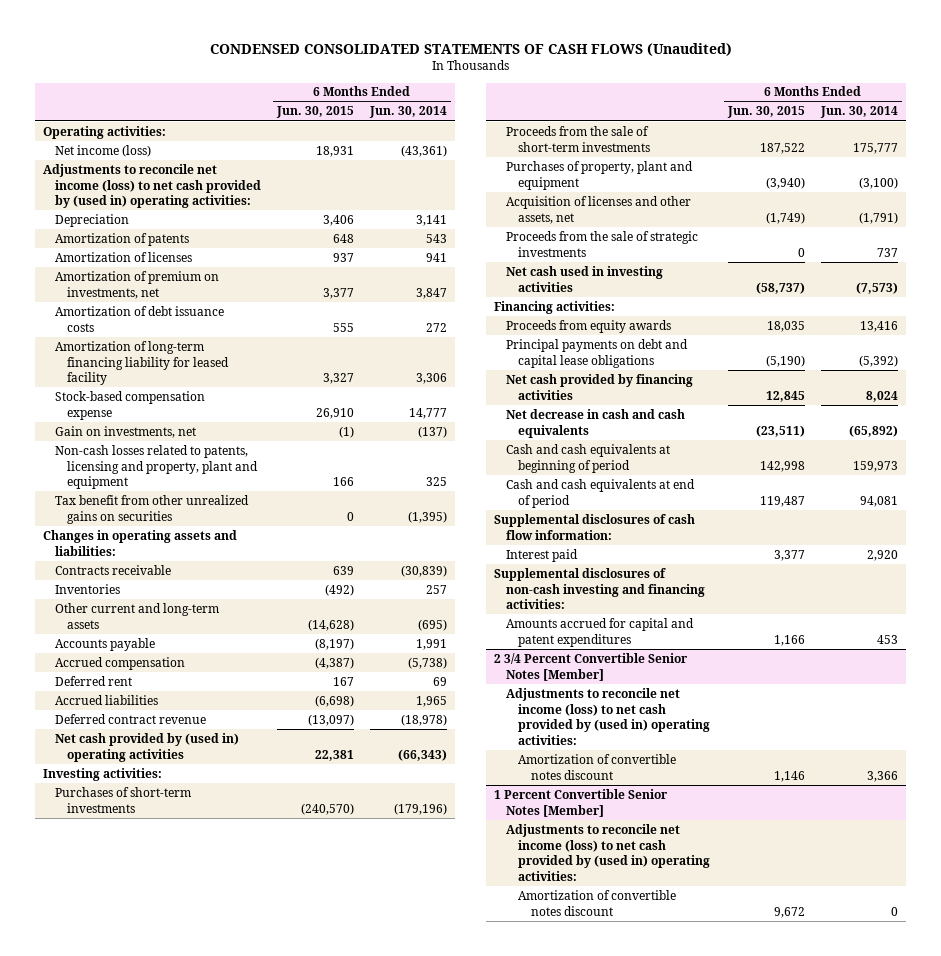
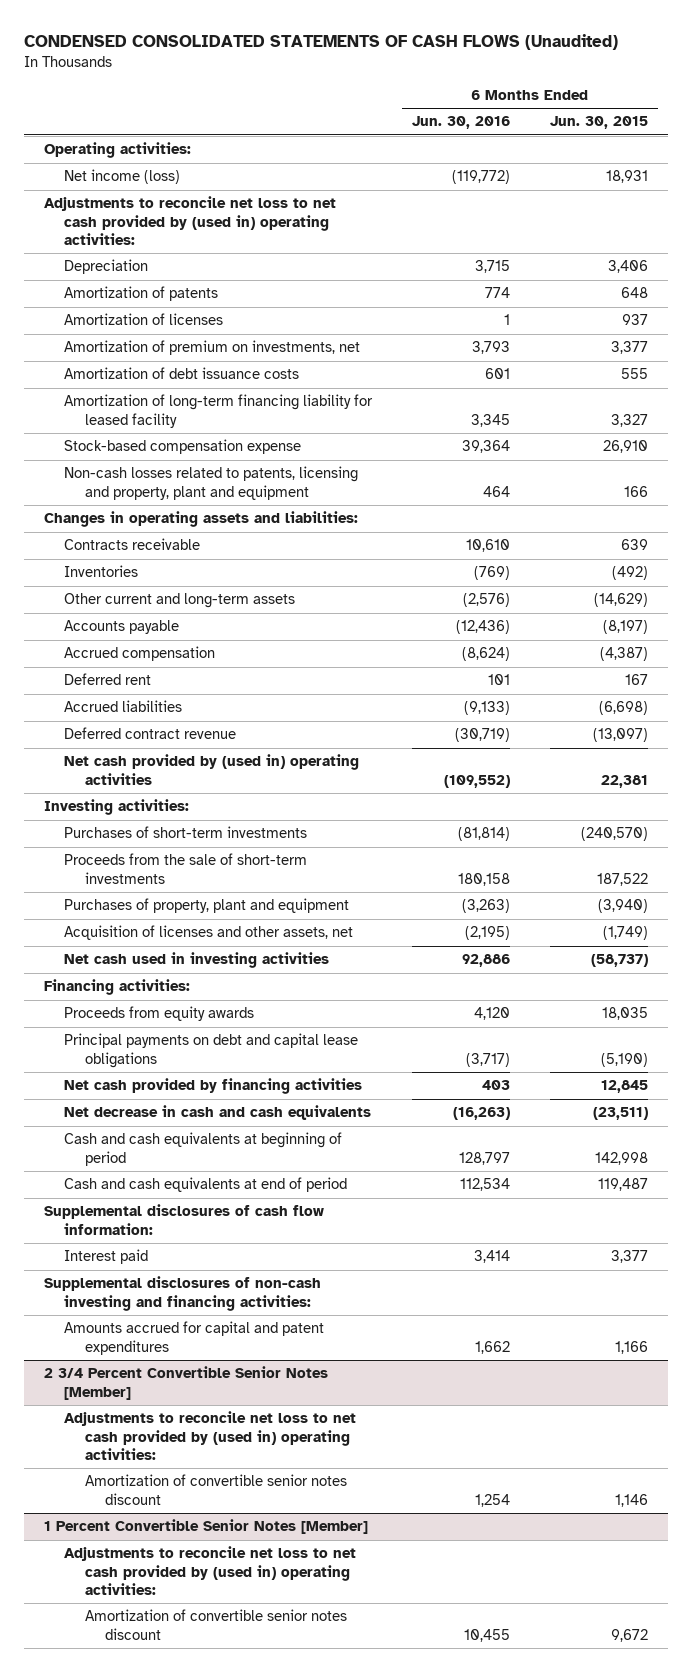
- | 6 Months Ended Jun. 30, 2015 | 6 Months Ended Jun. 30, 2014
+ | 6 Months Ended Jun. 30, 2016 | 6 Months Ended Jun. 30, 2015
- Adjustments to reconcile net income (loss) to net cash provided by (used in) operating activities:
+ Adjustments to reconcile net loss to net cash provided by (used in) operating activities:
- Gain on investments, net | (1) | (137)
- Tax benefit from other unrealized gains on securities | 0 | (1,395)
- Other current and long-term assets | (14,628) | (695)
+ Other current and long-term assets | (2,576) | (14,629)
- Proceeds from the sale of strategic investments | 0 | 737
@ 2 3/4 Percent Convertible Senior Notes [Member]
- Adjustments to reconcile net income (loss) to net cash provided by (used in) operating activities:
- Amortization of convertible notes discount | 1,146 | 3,366
+ Adjustments to reconcile net loss to net cash provided by (used in) operating activities:
+ Amortization of convertible senior notes discount | 1,254 | 1,146
@ 1 Percent Convertible Senior Notes [Member]
- Adjustments to reconcile net income (loss) to net cash provided by (used in) operating activities:
- Amortization of convertible notes discount | 9,672 | 0
+ Adjustments to reconcile net loss to net cash provided by (used in) operating activities:
+ Amortization of convertible senior notes discount | 10,455 | 9,672

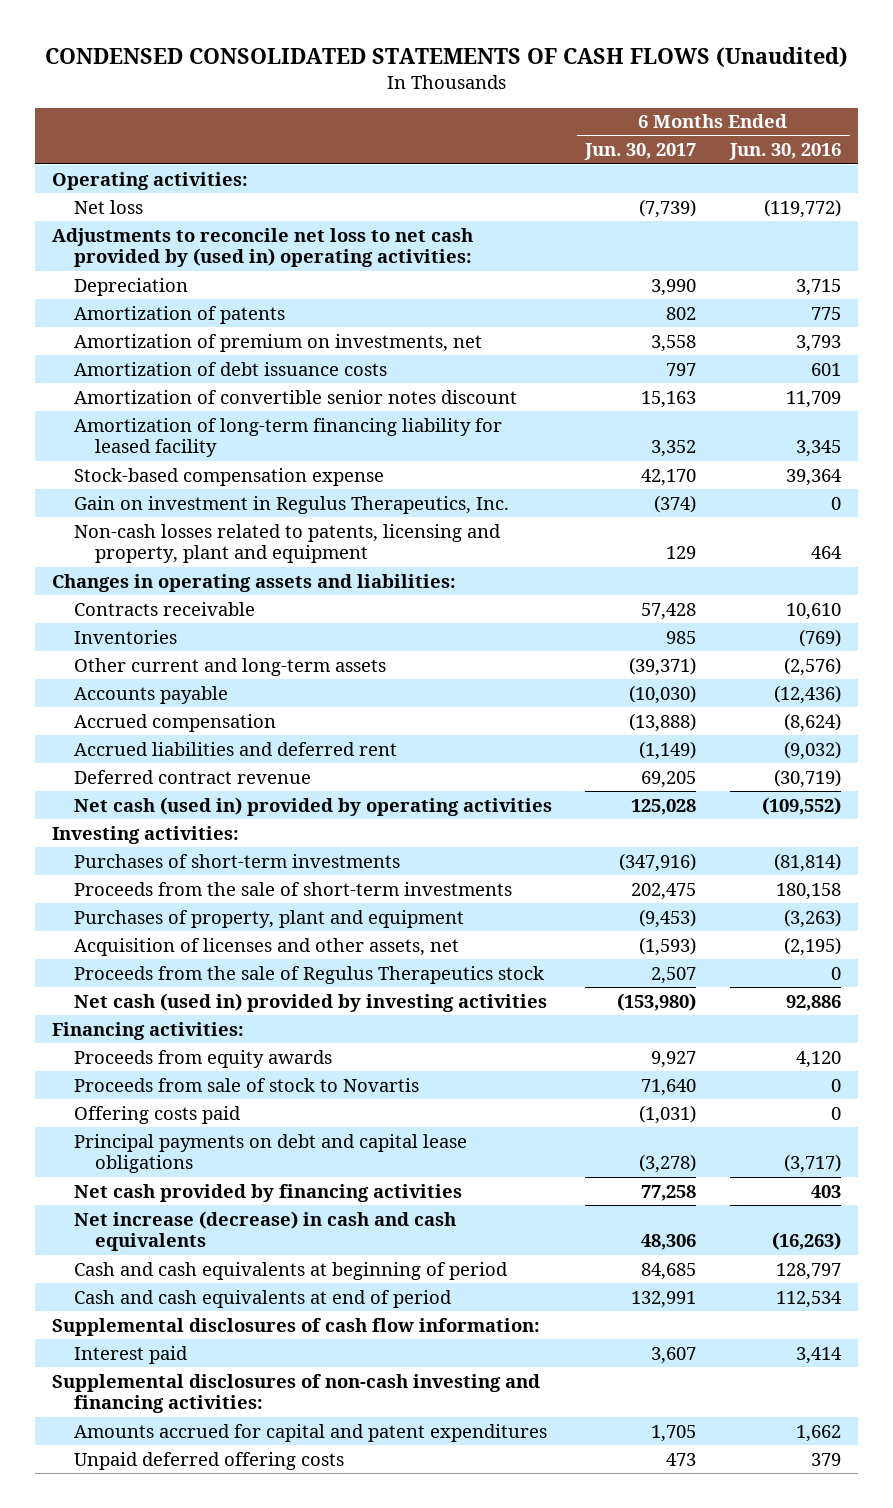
- | 6 Months Ended Jun. 30, 2016 | 6 Months Ended Jun. 30, 2015
+ | 6 Months Ended Jun. 30, 2017 | 6 Months Ended Jun. 30, 2016
- Net income (loss) | (119,772) | 18,931
+ Net loss | (7,739) | (119,772)
- Amortization of patents | 774 | 648
- Amortization of licenses | 1 | 937
+ Amortization of patents | 802 | 775
+ Amortization of convertible senior notes discount | 15,163 | 11,709
+ Gain on investment in Regulus Therapeutics, Inc. | (374) | 0
- Deferred rent | 101 | 167
- Accrued liabilities | (9,133) | (6,698)
+ Accrued liabilities and deferred rent | (1,149) | (9,032)
- Net cash provided by (used in) operating activities | (109,552) | 22,381
+ Net cash (used in) provided by operating activities | 125,028 | (109,552)
- Net cash used in investing activities | 92,886 | (58,737)
+ Proceeds from the sale of Regulus Therapeutics stock | 2,507 | 0
+ Net cash (used in) provided by investing activities | (153,980) | 92,886
+ Proceeds from sale of stock to Novartis | 71,640 | 0
+ Offering costs paid | (1,031) | 0
- Net decrease in cash and cash equivalents | (16,263) | (23,511)
+ Net increase (decrease) in cash and cash equivalents | 48,306 | (16,263)
- 2 3/4 Percent Convertible Senior Notes [Member]
- Adjustments to reconcile net loss to net cash provided by (used in) operating activities:
- Amortization of convertible senior notes discount | 1,254 | 1,146
- 1 Percent Convertible Senior Notes [Member]
- Adjustments to reconcile net loss to net cash provided by (used in) operating activities:
- Amortization of convertible senior notes discount | 10,455 | 9,672
+ Unpaid deferred offering costs | 473 | 379

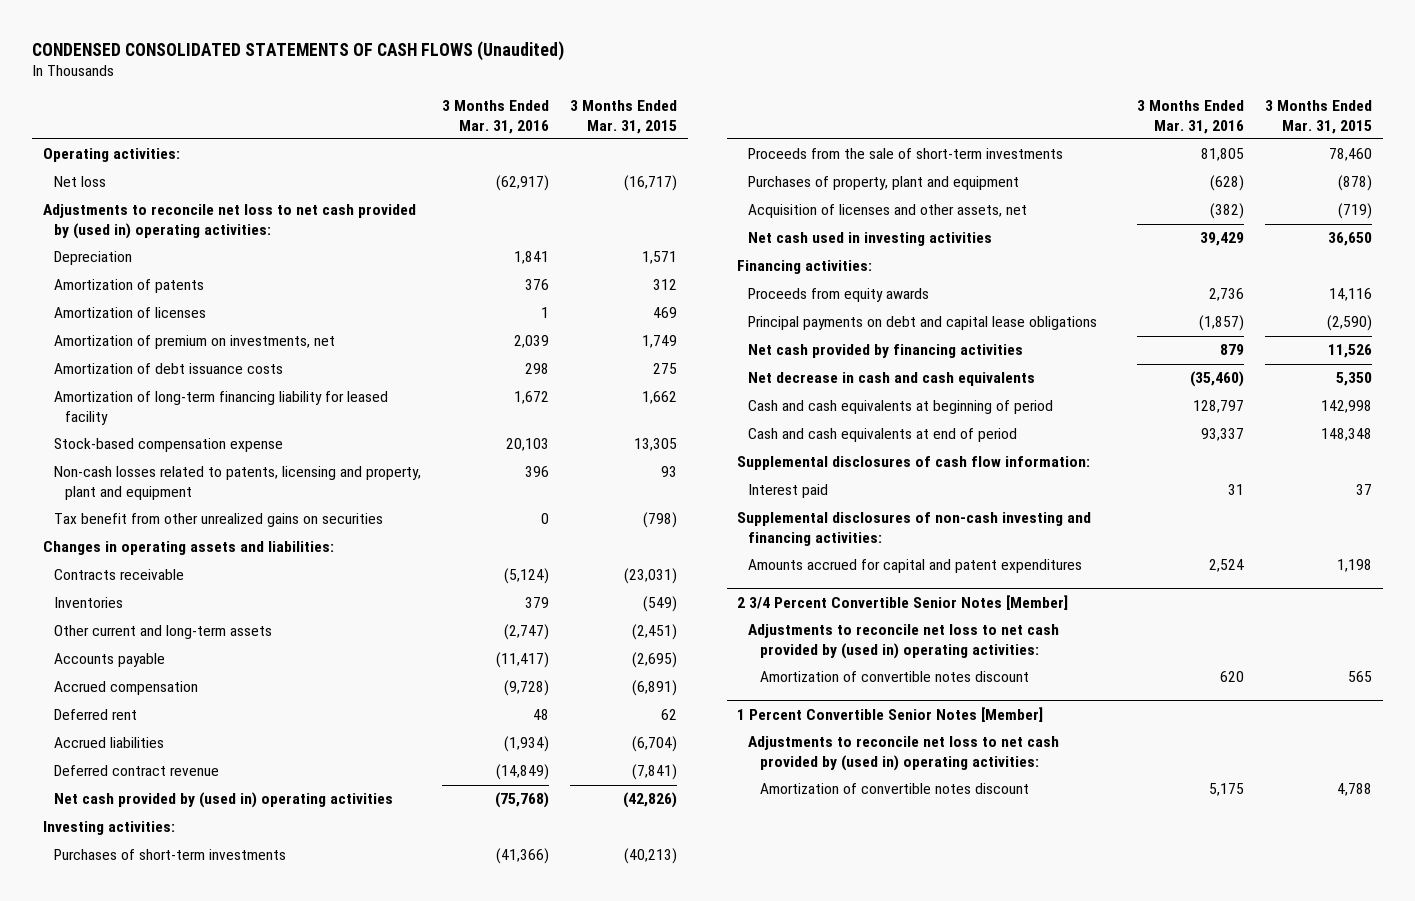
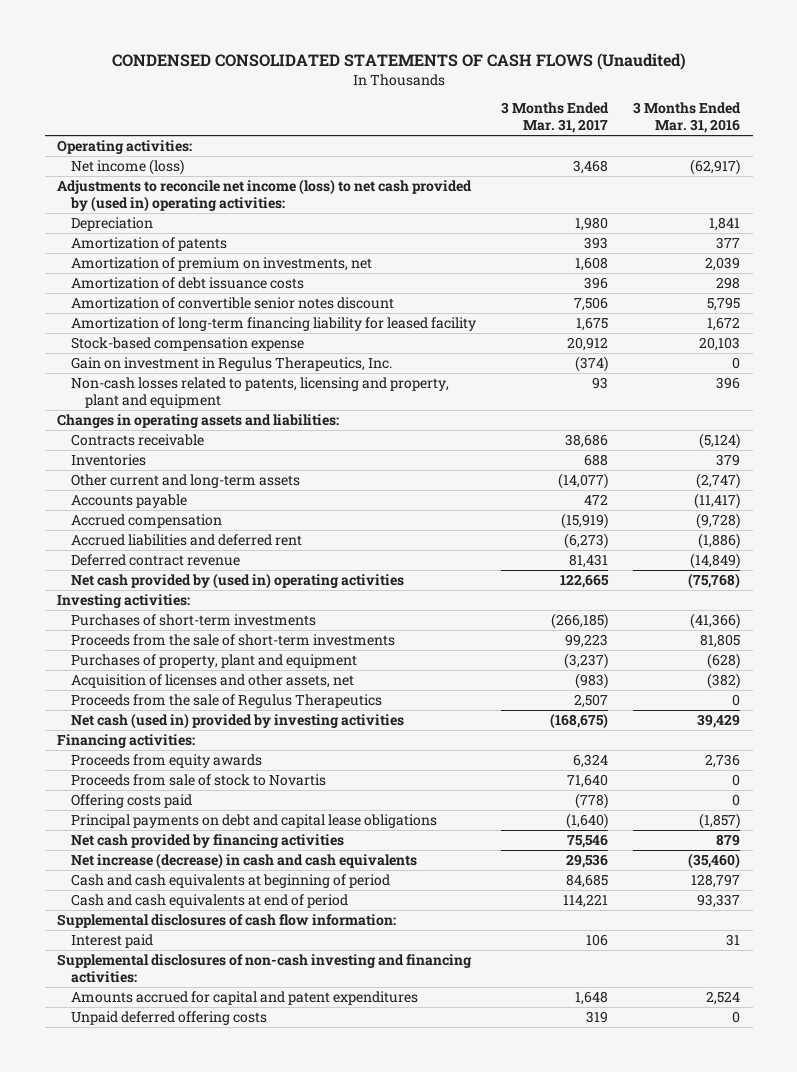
- | 3 Months Ended Mar. 31, 2016 | 3 Months Ended Mar. 31, 2015
+ | 3 Months Ended Mar. 31, 2017 | 3 Months Ended Mar. 31, 2016
- Net loss | (62,917) | (16,717)
- Adjustments to reconcile net loss to net cash provided by (used in) operating activities:
+ Net income (loss) | 3,468 | (62,917)
+ Adjustments to reconcile net income (loss) to net cash provided by (used in) operating activities:
- Amortization of patents | 376 | 312
- Amortization of licenses | 1 | 469
+ Amortization of patents | 393 | 377
+ Amortization of convertible senior notes discount | 7,506 | 5,795
+ Gain on investment in Regulus Therapeutics, Inc. | (374) | 0
- Tax benefit from other unrealized gains on securities | 0 | (798)
- Deferred rent | 48 | 62
- Accrued liabilities | (1,934) | (6,704)
+ Accrued liabilities and deferred rent | (6,273) | (1,886)
- Net cash used in investing activities | 39,429 | 36,650
+ Proceeds from the sale of Regulus Therapeutics | 2,507 | 0
+ Net cash (used in) provided by investing activities | (168,675) | 39,429
+ Proceeds from sale of stock to Novartis | 71,640 | 0
+ Offering costs paid | (778) | 0
- Net decrease in cash and cash equivalents | (35,460) | 5,350
+ Net increase (decrease) in cash and cash equivalents | 29,536 | (35,460)
- 2 3/4 Percent Convertible Senior Notes [Member]
- Adjustments to reconcile net loss to net cash provided by (used in) operating activities:
- Amortization of convertible notes discount | 620 | 565
- 1 Percent Convertible Senior Notes [Member]
- Adjustments to reconcile net loss to net cash provided by (used in) operating activities:
- Amortization of convertible notes discount | 5,175 | 4,788
+ Unpaid deferred offering costs | 319 | 0

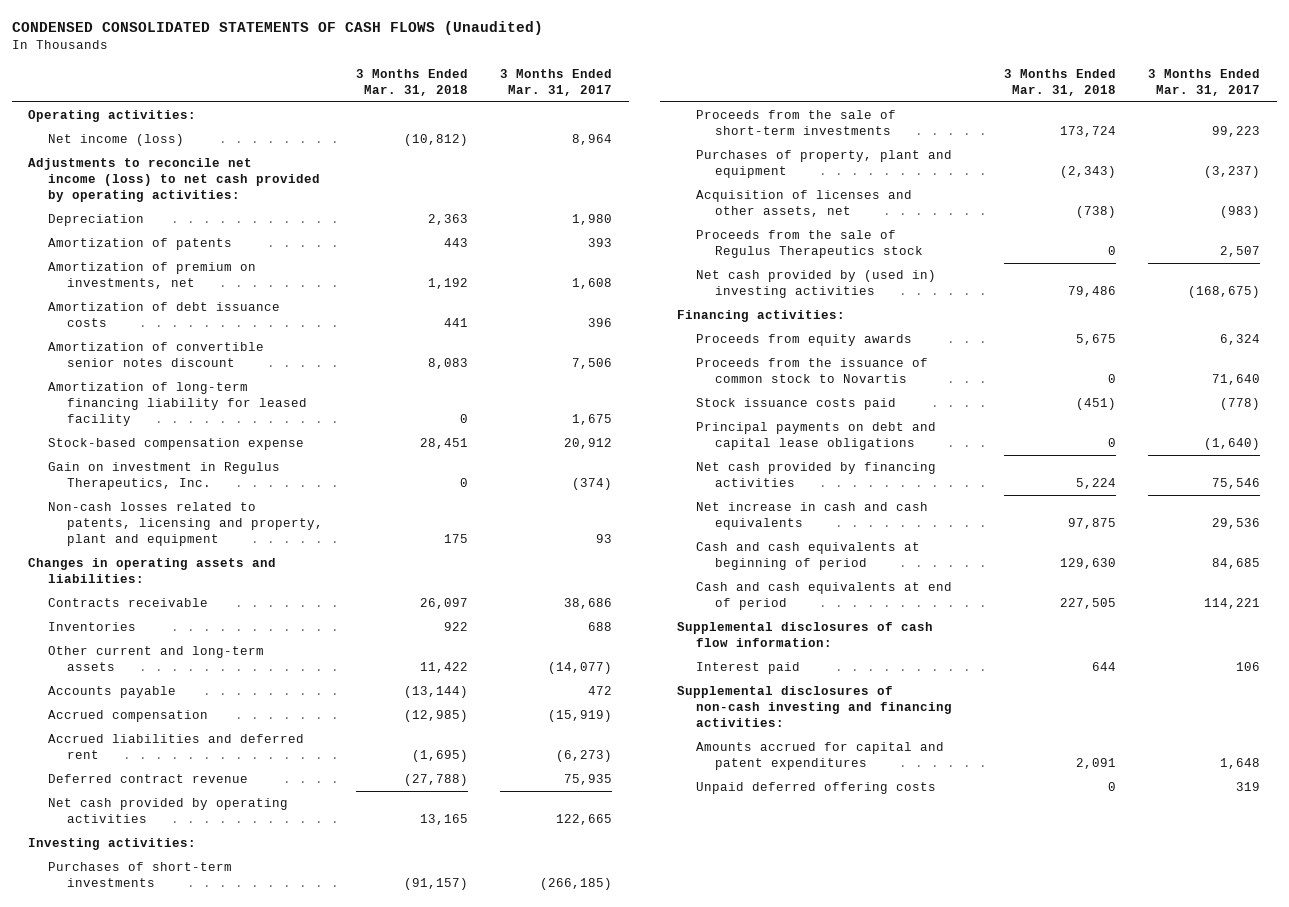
- | 3 Months Ended Mar. 31, 2017 | 3 Months Ended Mar. 31, 2016
+ | 3 Months Ended Mar. 31, 2018 | 3 Months Ended Mar. 31, 2017
- Net income (loss) | 3,468 | (62,917)
- Adjustments to reconcile net income (loss) to net cash provided by (used in) operating activities:
+ Net income (loss) | (10,812) | 8,964
+ Adjustments to reconcile net income (loss) to net cash provided by operating activities:
- Deferred contract revenue | 81,431 | (14,849)
- Net cash provided by (used in) operating activities | 122,665 | (75,768)
+ Deferred contract revenue | (27,788) | 75,935
+ Net cash provided by operating activities | 13,165 | 122,665
- Proceeds from the sale of Regulus Therapeutics | 2,507 | 0
- Net cash (used in) provided by investing activities | (168,675) | 39,429
+ Proceeds from the sale of Regulus Therapeutics stock | 0 | 2,507
+ Net cash provided by (used in) investing activities | 79,486 | (168,675)
- Proceeds from sale of stock to Novartis | 71,640 | 0
- Offering costs paid | (778) | 0
+ Proceeds from the issuance of common stock to Novartis | 0 | 71,640
+ Stock issuance costs paid | (451) | (778)
- Net increase (decrease) in cash and cash equivalents | 29,536 | (35,460)
+ Net increase in cash and cash equivalents | 97,875 | 29,536

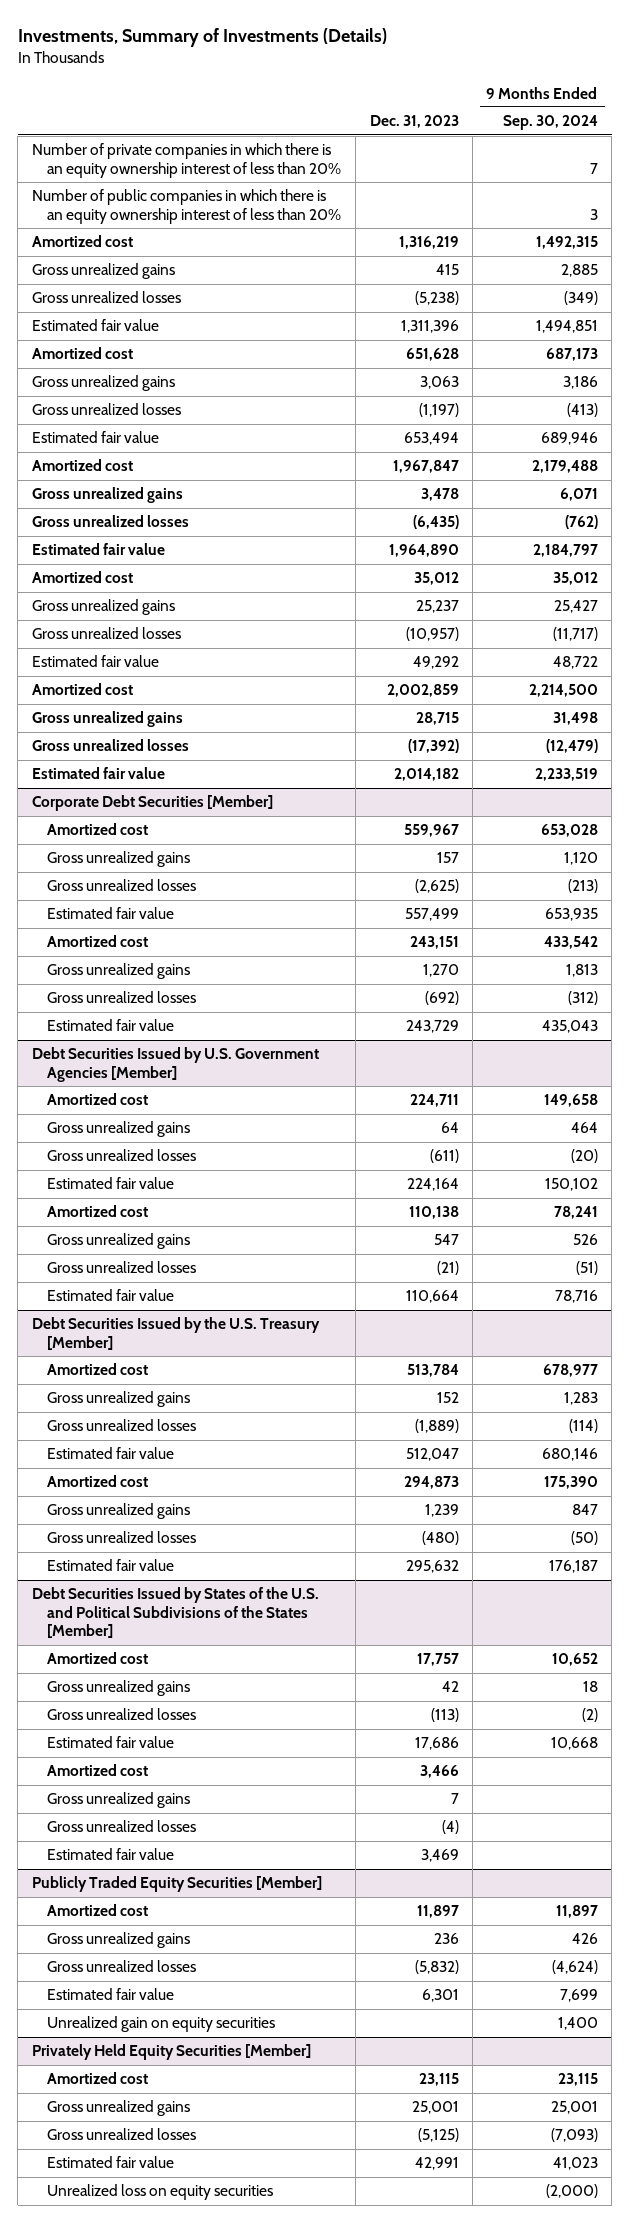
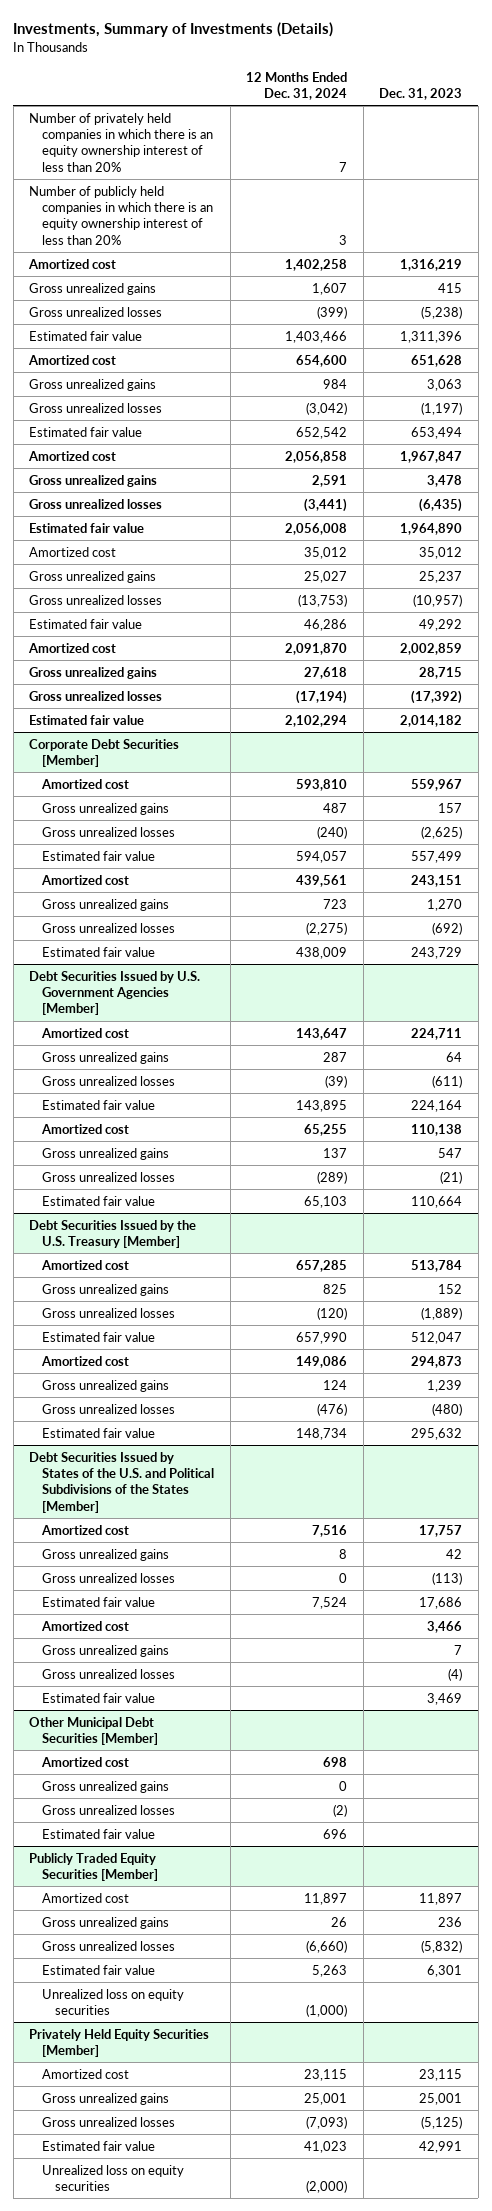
- | Dec. 31, 2023 | 9 Months Ended Sep. 30, 2024
+ | 12 Months Ended Dec. 31, 2024 | Dec. 31, 2023
- Number of private companies in which there is an equity ownership interest of less than 20% | | 7
- Number of public companies in which there is an equity ownership interest of less than 20% | | 3
+ Number of privately held companies in which there is an equity ownership interest of less than 20% | 7 |
+ Number of publicly held companies in which there is an equity ownership interest of less than 20% | 3 |
+ Other Municipal Debt Securities [Member]
+ Amortized cost | 698 |
+ Gross unrealized gains | 0 |
+ Gross unrealized losses | (2) |
+ Estimated fair value | 696 |
@ Publicly Traded Equity Securities [Member]
- Unrealized gain on equity securities | | 1,400
+ Unrealized loss on equity securities | (1,000) |

